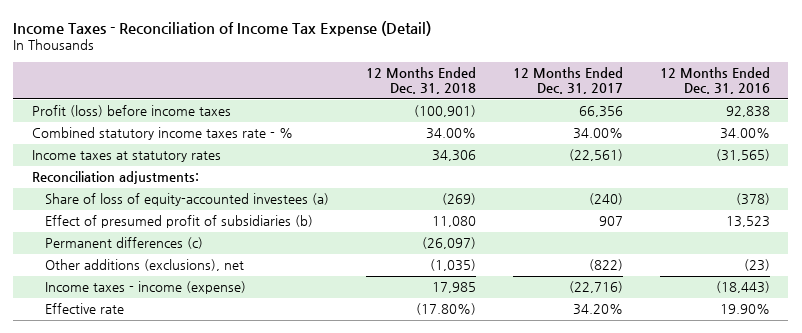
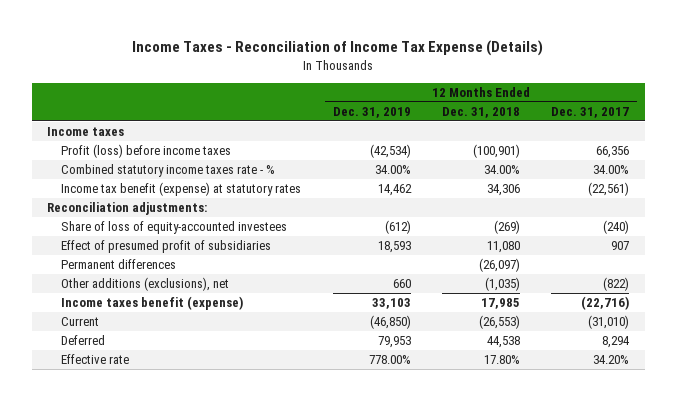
- Income Taxes - Reconciliation of Income Tax Expense (Detail)
+ Income Taxes - Reconciliation of Income Tax Expense (Details)
- | 12 Months Ended Dec. 31, 2018 | 12 Months Ended Dec. 31, 2017 | 12 Months Ended Dec. 31, 2016
+ | 12 Months Ended Dec. 31, 2019 | 12 Months Ended Dec. 31, 2018 | 12 Months Ended Dec. 31, 2017
+ Income taxes
- Income taxes at statutory rates | 34,306 | (22,561) | (31,565)
+ Income tax benefit (expense) at statutory rates | 14,462 | 34,306 | (22,561)
- Share of loss of equity-accounted investees (a) | (269) | (240) | (378)
- Effect of presumed profit of subsidiaries (b) | 11,080 | 907 | 13,523
- Permanent differences (c) | (26,097) | |
+ Share of loss of equity-accounted investees | (612) | (269) | (240)
+ Effect of presumed profit of subsidiaries | 18,593 | 11,080 | 907
+ Permanent differences | | (26,097) |
- Income taxes - income (expense) | 17,985 | (22,716) | (18,443)
- Effective rate | (17.80%) | 34.20% | 19.90%
+ Income taxes benefit (expense) | 33,103 | 17,985 | (22,716)
+ Current | (46,850) | (26,553) | (31,010)
+ Deferred | 79,953 | 44,538 | 8,294
+ Effective rate | 778.00% | 17.80% | 34.20%

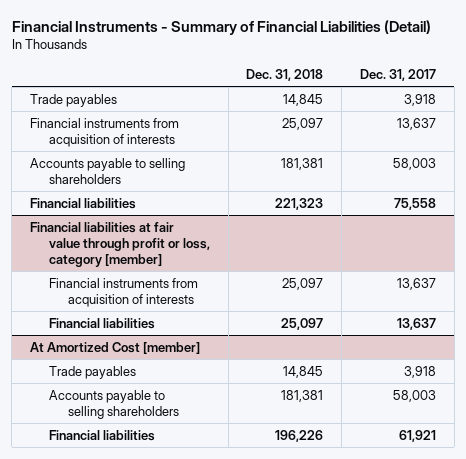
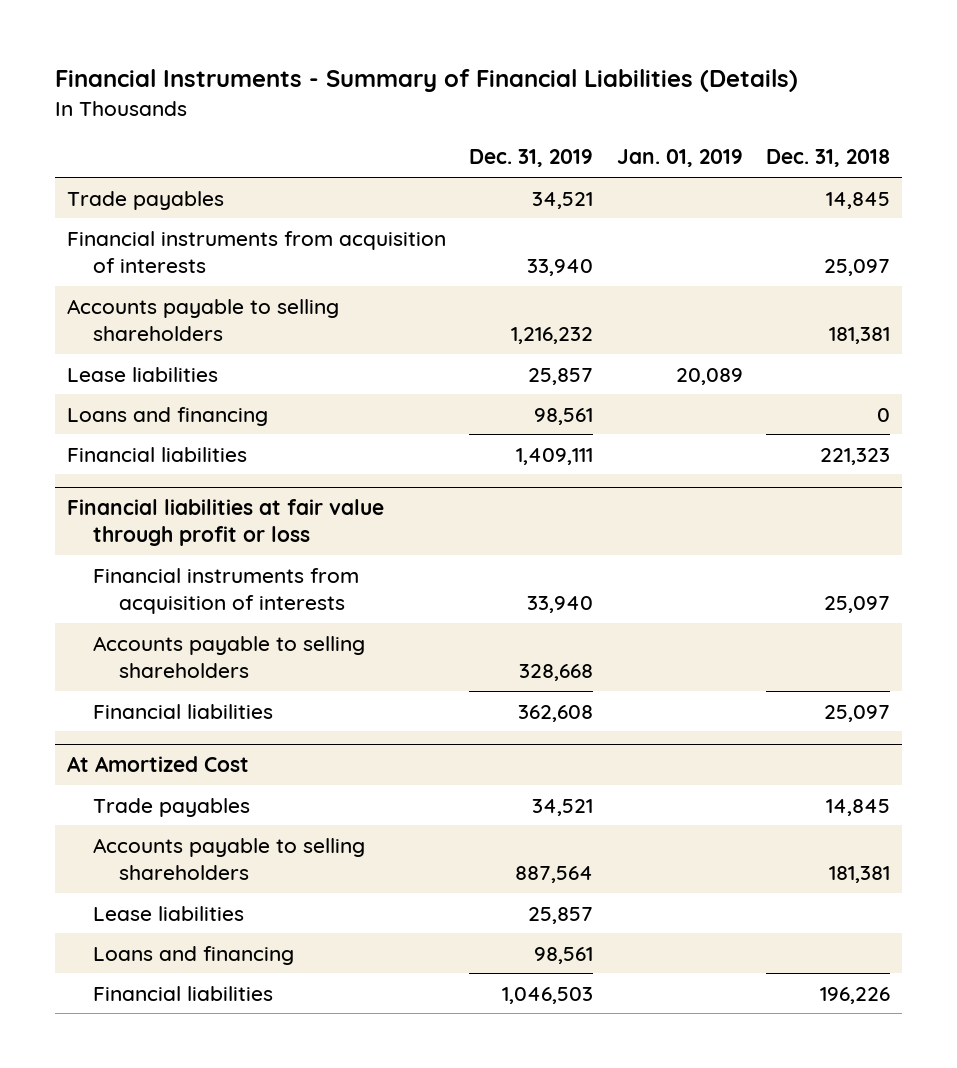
- Financial Instruments - Summary of Financial Liabilities (Detail)
+ Financial Instruments - Summary of Financial Liabilities (Details)
- | Dec. 31, 2018 | Dec. 31, 2017
+ | Dec. 31, 2019 | Jan. 01, 2019 | Dec. 31, 2018
+ Lease liabilities | 25,857 | 20,089 |
+ Loans and financing | 98,561 | | 0
- Financial liabilities at fair value through profit or loss, category [member]
+ Financial liabilities at fair value through profit or loss
+ Accounts payable to selling shareholders | 328,668 | |
- At Amortized Cost [member]
+ At Amortized Cost
+ Lease liabilities | 25,857 | |
+ Loans and financing | 98,561 | |

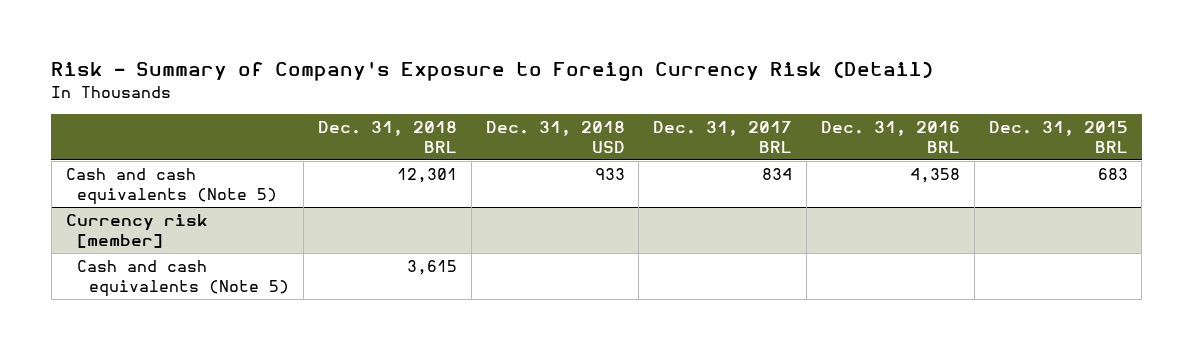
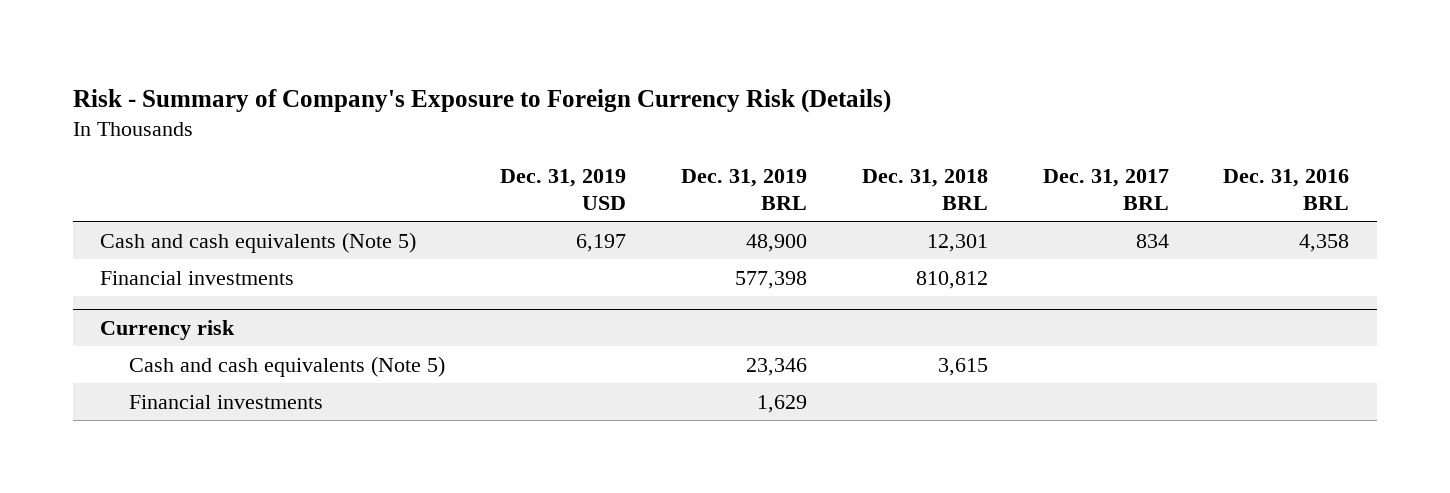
- Risk - Summary of Company's Exposure to Foreign Currency Risk (Detail)
+ Risk - Summary of Company's Exposure to Foreign Currency Risk (Details)
- | Dec. 31, 2018 BRL | Dec. 31, 2018 USD | Dec. 31, 2017 BRL | Dec. 31, 2016 BRL | Dec. 31, 2015 BRL
+ | Dec. 31, 2019 USD | Dec. 31, 2019 BRL | Dec. 31, 2018 BRL | Dec. 31, 2017 BRL | Dec. 31, 2016 BRL
- Currency risk [member]
+ Financial investments | | 577,398 | 810,812 | |
+ Currency risk
+ Financial investments | | 1,629 | | |

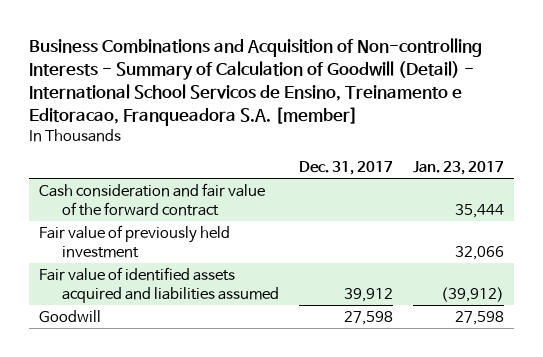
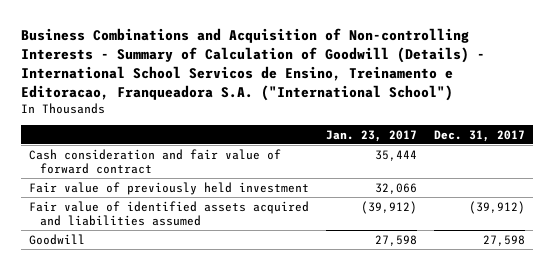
- Business Combinations and Acquisition of Non-controlling Interests - Summary of Calculation of Goodwill (Detail) - International School Servicos de Ensino, Treinamento e Editoracao, Franqueadora S.A. [member]
+ Business Combinations and Acquisition of Non-controlling Interests - Summary of Calculation of Goodwill (Details) - International School Servicos de Ensino, Treinamento e Editoracao, Franqueadora S.A. ("International School")
- | Dec. 31, 2017 | Jan. 23, 2017
+ | Jan. 23, 2017 | Dec. 31, 2017
- Cash consideration and fair value of the forward contract | | 35,444
+ Cash consideration and fair value of forward contract | 35,444 |
- Fair value of identified assets acquired and liabilities assumed | 39,912 | (39,912)
+ Fair value of identified assets acquired and liabilities assumed | (39,912) | (39,912)

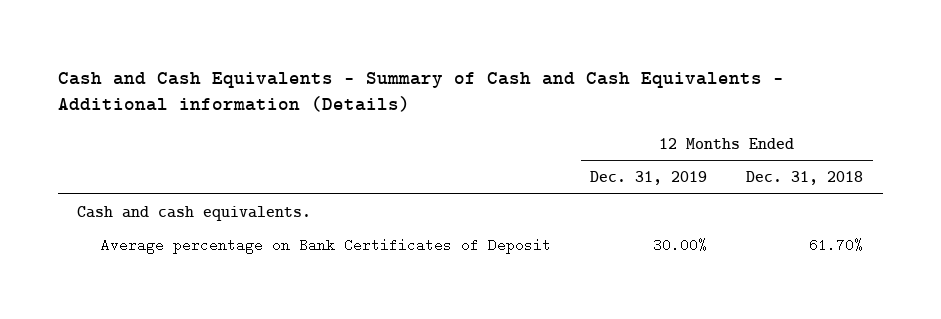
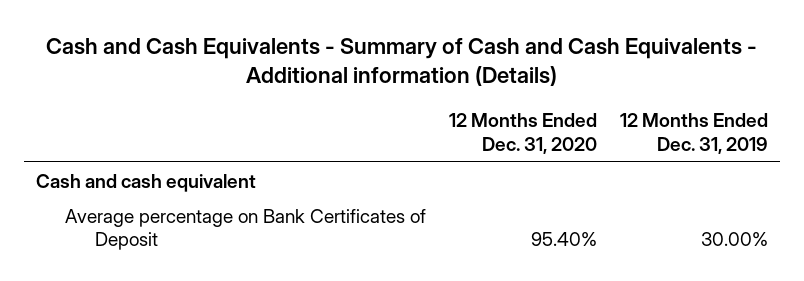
- | 12 Months Ended Dec. 31, 2019 | 12 Months Ended Dec. 31, 2018
+ | 12 Months Ended Dec. 31, 2020 | 12 Months Ended Dec. 31, 2019
- Cash and cash equivalents.
+ Cash and cash equivalent

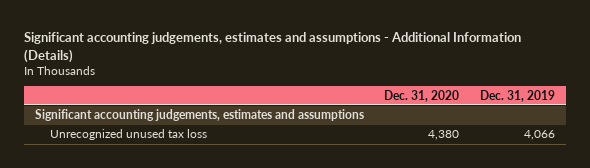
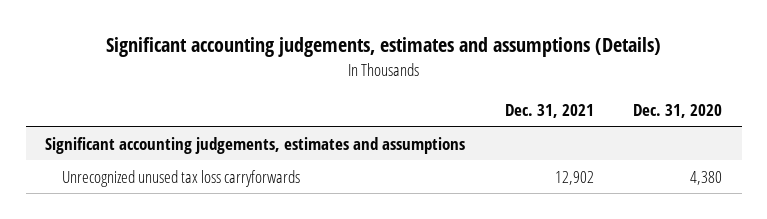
- Significant accounting judgements, estimates and assumptions - Additional Information (Details)
+ Significant accounting judgements, estimates and assumptions (Details)
- | Dec. 31, 2020 | Dec. 31, 2019
+ | Dec. 31, 2021 | Dec. 31, 2020
- Unrecognized unused tax loss | 4,380 | 4,066
+ Unrecognized unused tax loss carryforwards | 12,902 | 4,380

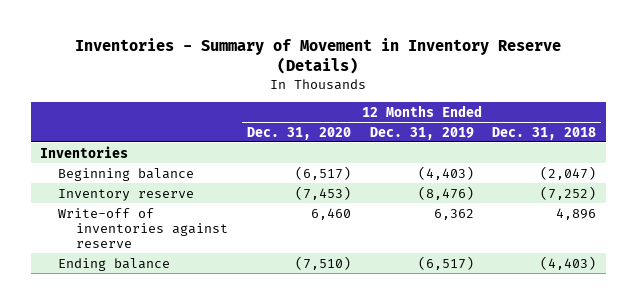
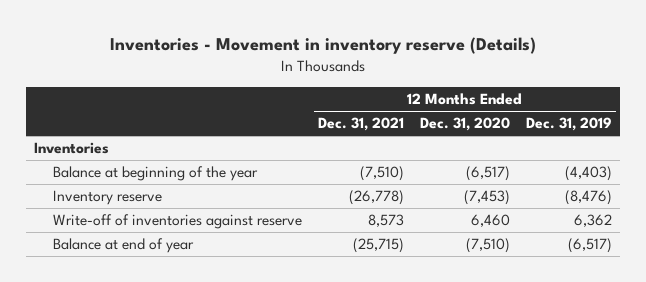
- Inventories - Summary of Movement in Inventory Reserve (Details)
+ Inventories - Movement in inventory reserve (Details)
- | 12 Months Ended Dec. 31, 2020 | 12 Months Ended Dec. 31, 2019 | 12 Months Ended Dec. 31, 2018
+ | 12 Months Ended Dec. 31, 2021 | 12 Months Ended Dec. 31, 2020 | 12 Months Ended Dec. 31, 2019
- Beginning balance | (6,517) | (4,403) | (2,047)
+ Balance at beginning of the year | (7,510) | (6,517) | (4,403)
- Ending balance | (7,510) | (6,517) | (4,403)
+ Balance at end of year | (25,715) | (7,510) | (6,517)

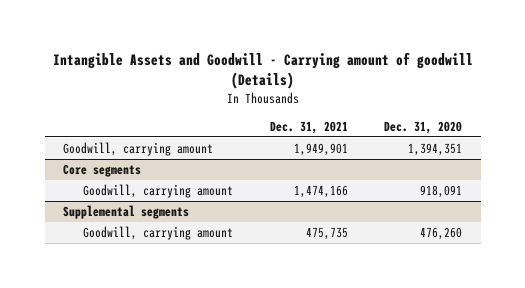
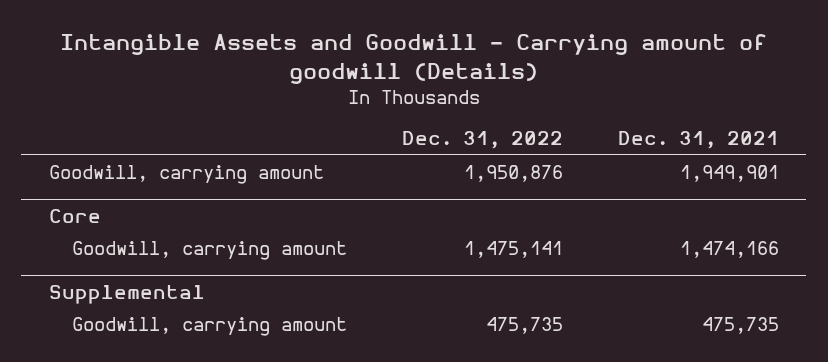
- | Dec. 31, 2021 | Dec. 31, 2020
+ | Dec. 31, 2022 | Dec. 31, 2021
- Core segments
+ Core
- Supplemental segments
+ Supplemental

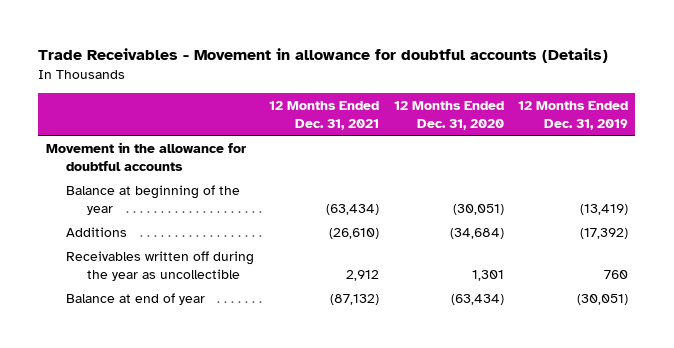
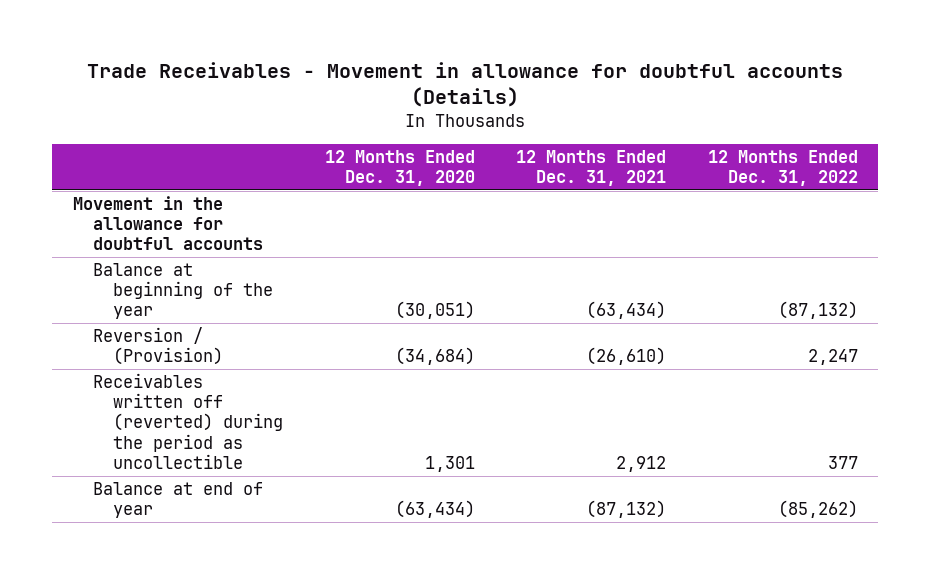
- | 12 Months Ended Dec. 31, 2021 | 12 Months Ended Dec. 31, 2020 | 12 Months Ended Dec. 31, 2019
+ | 12 Months Ended Dec. 31, 2020 | 12 Months Ended Dec. 31, 2021 | 12 Months Ended Dec. 31, 2022
- Additions | (26,610) | (34,684) | (17,392)
- Receivables written off during the year as uncollectible | 2,912 | 1,301 | 760
+ Reversion / (Provision) | (34,684) | (26,610) | 2,247
+ Receivables written off (reverted) during the period as uncollectible | 1,301 | 2,912 | 377

